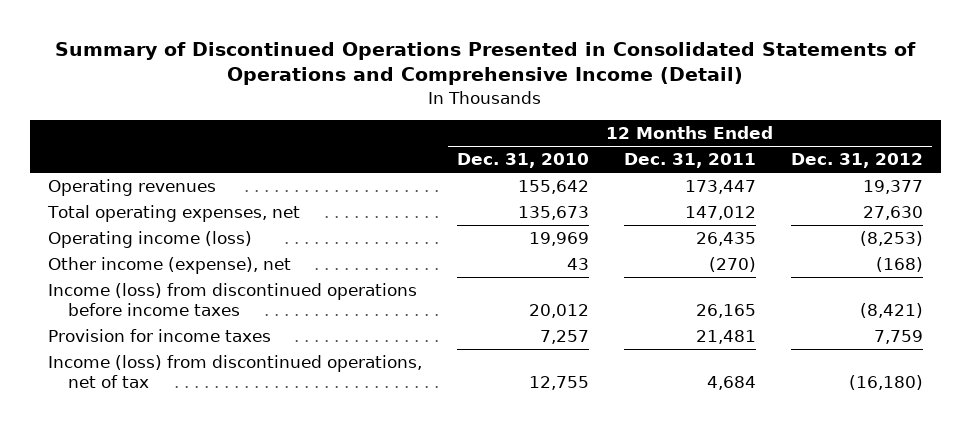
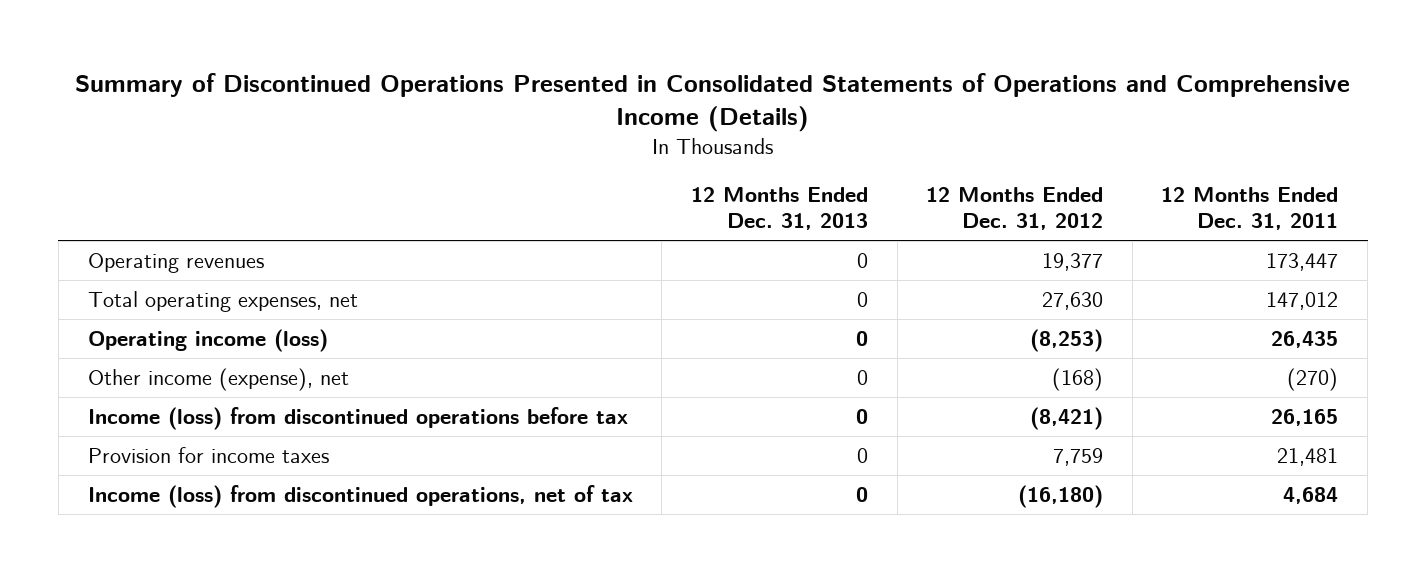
- Summary of Discontinued Operations Presented in Consolidated Statements of Operations and Comprehensive Income (Detail)
+ Summary of Discontinued Operations Presented in Consolidated Statements of Operations and Comprehensive Income (Details)
- | 12 Months Ended Dec. 31, 2010 | 12 Months Ended Dec. 31, 2011 | 12 Months Ended Dec. 31, 2012
+ | 12 Months Ended Dec. 31, 2013 | 12 Months Ended Dec. 31, 2012 | 12 Months Ended Dec. 31, 2011
- Income (loss) from discontinued operations before income taxes | 20,012 | 26,165 | (8,421)
+ Income (loss) from discontinued operations before tax | 0 | (8,421) | 26,165

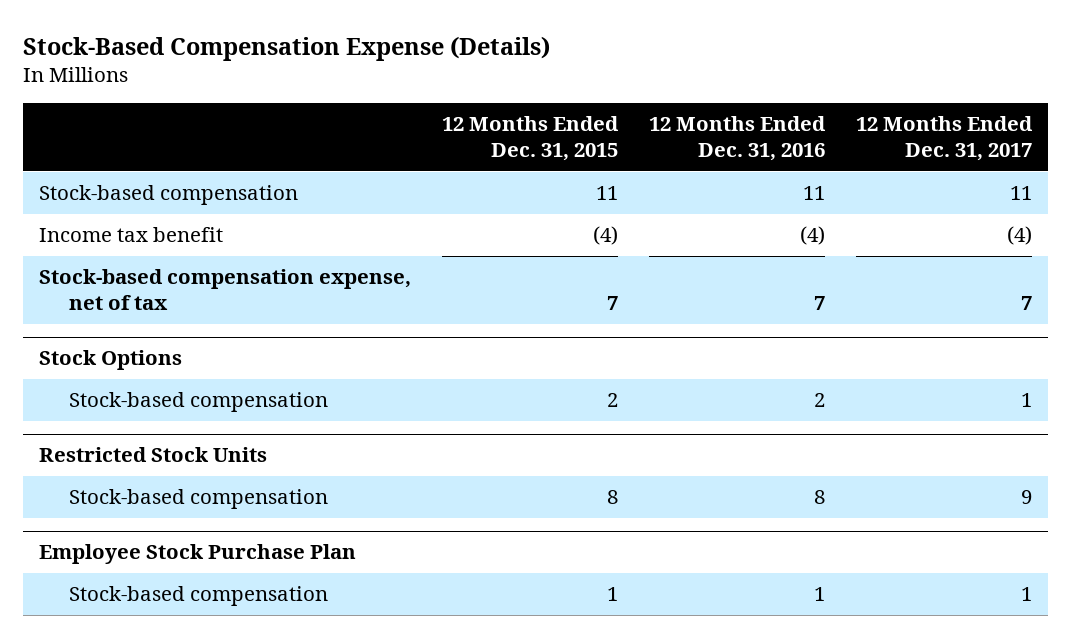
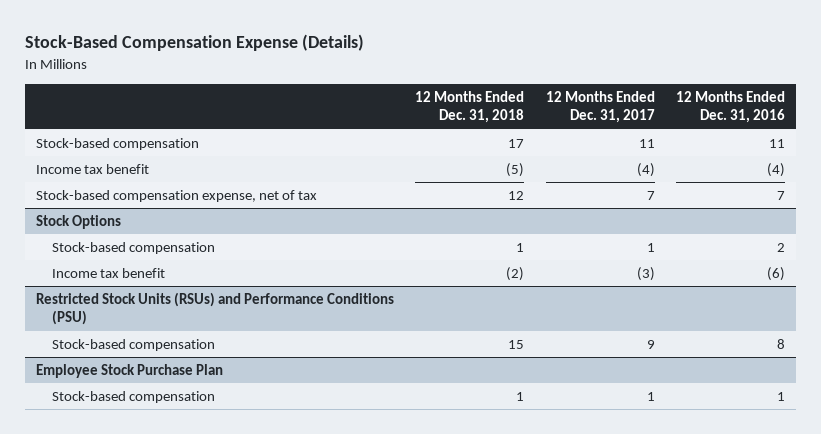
- | 12 Months Ended Dec. 31, 2015 | 12 Months Ended Dec. 31, 2016 | 12 Months Ended Dec. 31, 2017
+ | 12 Months Ended Dec. 31, 2018 | 12 Months Ended Dec. 31, 2017 | 12 Months Ended Dec. 31, 2016
- Restricted Stock Units
@ Stock Options
+ Income tax benefit | (2) | (3) | (6)
+ Restricted Stock Units (RSUs) and Performance Conditions (PSU)

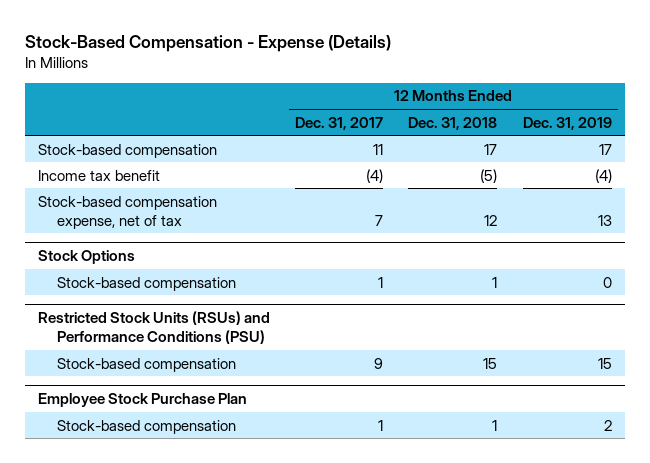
- Stock-Based Compensation Expense (Details)
+ Stock-Based Compensation - Expense (Details)
- | 12 Months Ended Dec. 31, 2018 | 12 Months Ended Dec. 31, 2017 | 12 Months Ended Dec. 31, 2016
+ | 12 Months Ended Dec. 31, 2017 | 12 Months Ended Dec. 31, 2018 | 12 Months Ended Dec. 31, 2019
@ Stock Options
- Income tax benefit | (2) | (3) | (6)

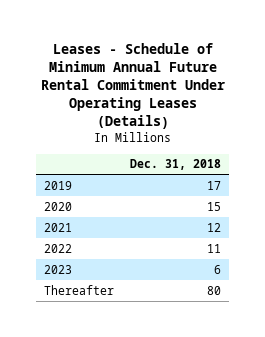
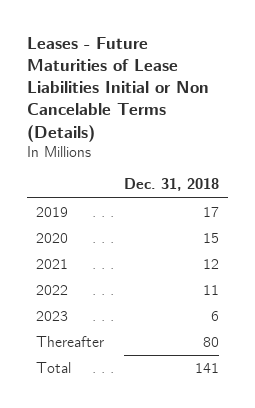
- Leases - Schedule of Minimum Annual Future Rental Commitment Under Operating Leases (Details)
+ Leases - Future Maturities of Lease Liabilities Initial or Non Cancelable Terms (Details)
+ Total | 141

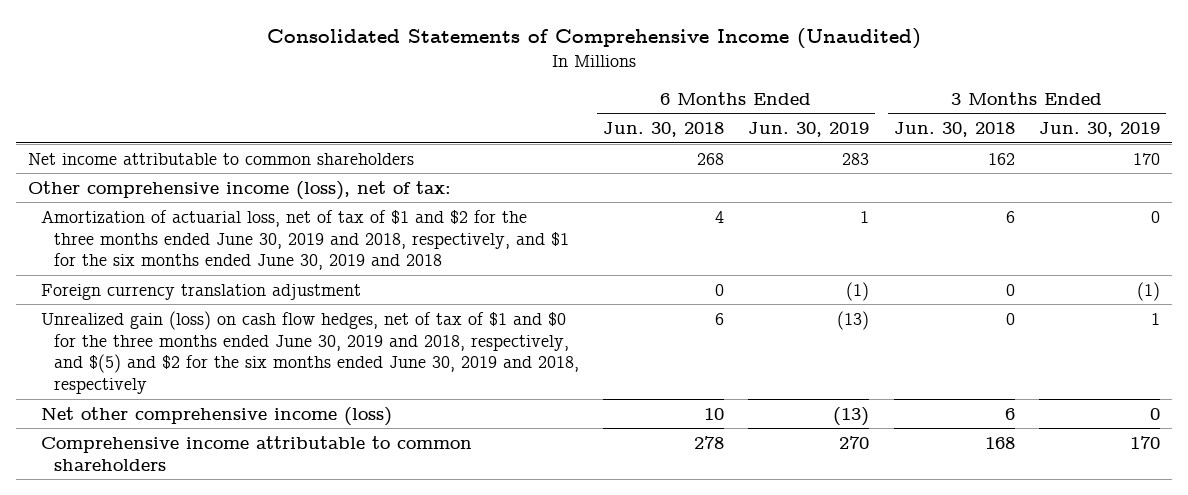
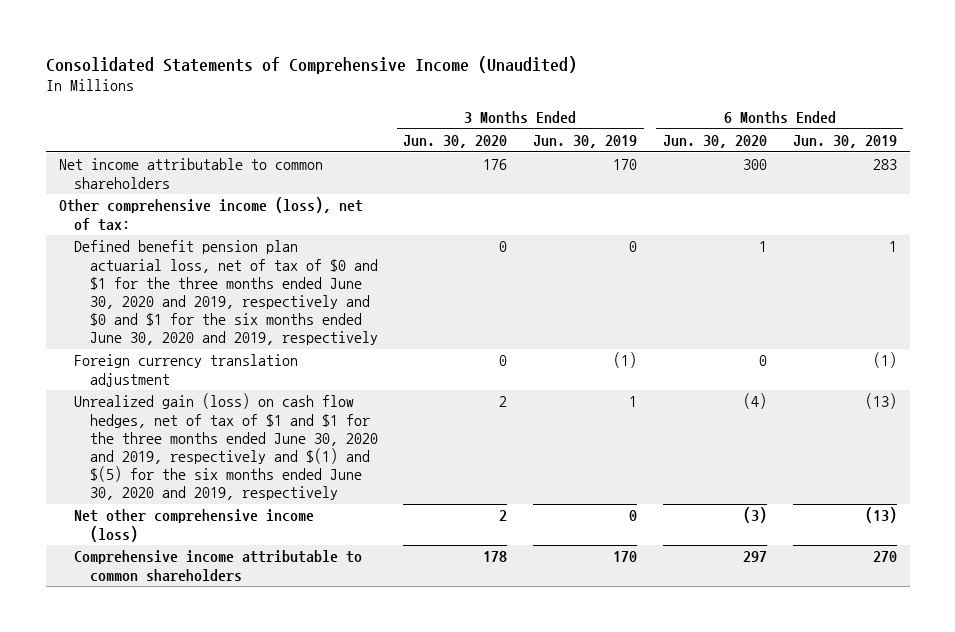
- | 6 Months Ended Jun. 30, 2018 | 6 Months Ended Jun. 30, 2019 | 3 Months Ended Jun. 30, 2018 | 3 Months Ended Jun. 30, 2019
+ | 3 Months Ended Jun. 30, 2020 | 3 Months Ended Jun. 30, 2019 | 6 Months Ended Jun. 30, 2020 | 6 Months Ended Jun. 30, 2019
- Amortization of actuarial loss, net of tax of $1 and $2 for the three months ended June 30, 2019 and 2018, respectively, and $1 for the six months ended June 30, 2019 and 2018 | 4 | 1 | 6 | 0
+ Defined benefit pension plan actuarial loss, net of tax of $0 and $1 for the three months ended June 30, 2020 and 2019, respectively and $0 and $1 for the six months ended June 30, 2020 and 2019, respectively | 0 | 0 | 1 | 1
- Unrealized gain (loss) on cash flow hedges, net of tax of $1 and $0 for the three months ended June 30, 2019 and 2018, respectively, and $(5) and $2 for the six months ended June 30, 2019 and 2018, respectively | 6 | (13) | 0 | 1
+ Unrealized gain (loss) on cash flow hedges, net of tax of $1 and $1 for the three months ended June 30, 2020 and 2019, respectively and $(1) and $(5) for the six months ended June 30, 2020 and 2019, respectively | 2 | 1 | (4) | (13)

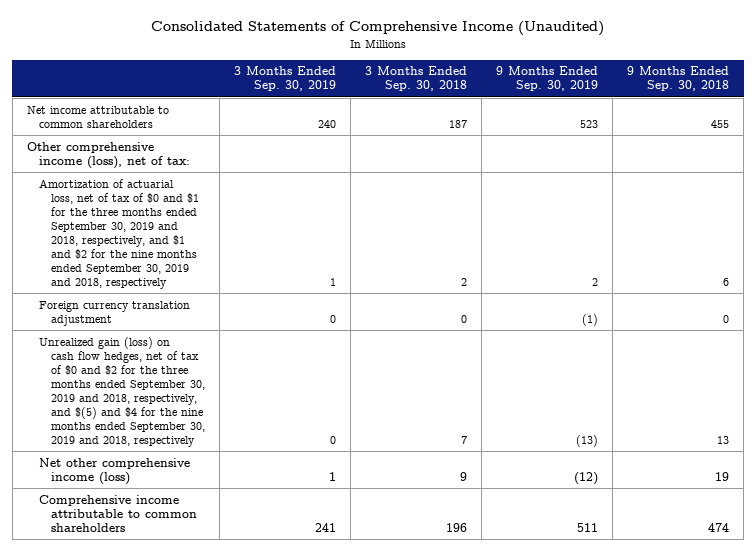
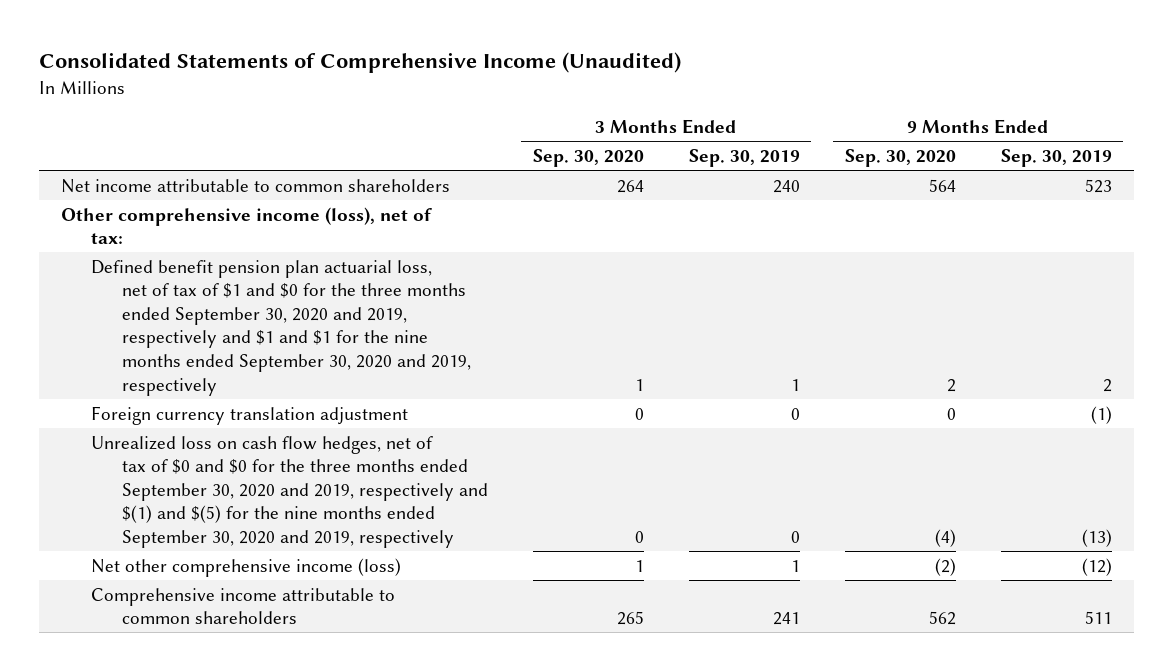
- | 3 Months Ended Sep. 30, 2019 | 3 Months Ended Sep. 30, 2018 | 9 Months Ended Sep. 30, 2019 | 9 Months Ended Sep. 30, 2018
+ | 3 Months Ended Sep. 30, 2020 | 3 Months Ended Sep. 30, 2019 | 9 Months Ended Sep. 30, 2020 | 9 Months Ended Sep. 30, 2019
- Amortization of actuarial loss, net of tax of $0 and $1 for the three months ended September 30, 2019 and 2018, respectively, and $1 and $2 for the nine months ended September 30, 2019 and 2018, respectively | 1 | 2 | 2 | 6
+ Defined benefit pension plan actuarial loss, net of tax of $1 and $0 for the three months ended September 30, 2020 and 2019, respectively and $1 and $1 for the nine months ended September 30, 2020 and 2019, respectively | 1 | 1 | 2 | 2
- Unrealized gain (loss) on cash flow hedges, net of tax of $0 and $2 for the three months ended September 30, 2019 and 2018, respectively, and $(5) and $4 for the nine months ended September 30, 2019 and 2018, respectively | 0 | 7 | (13) | 13
+ Unrealized loss on cash flow hedges, net of tax of $0 and $0 for the three months ended September 30, 2020 and 2019, respectively and $(1) and $(5) for the nine months ended September 30, 2020 and 2019, respectively | 0 | 0 | (4) | (13)

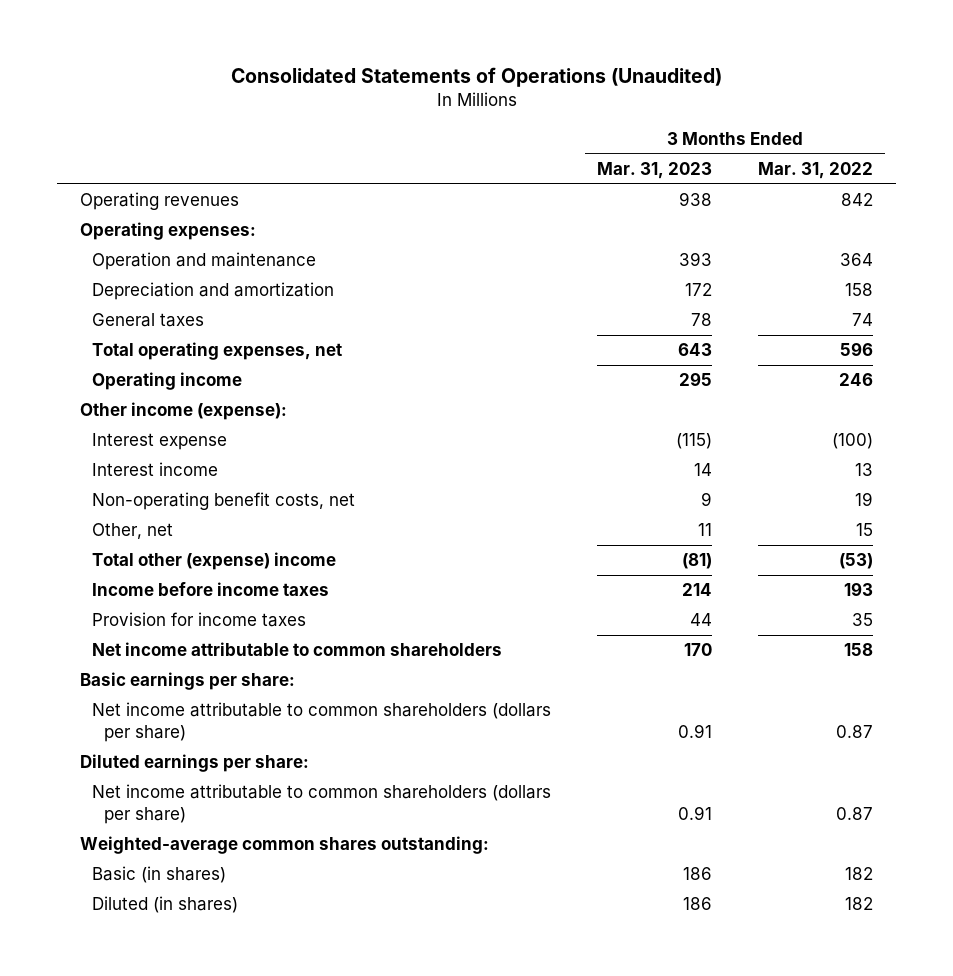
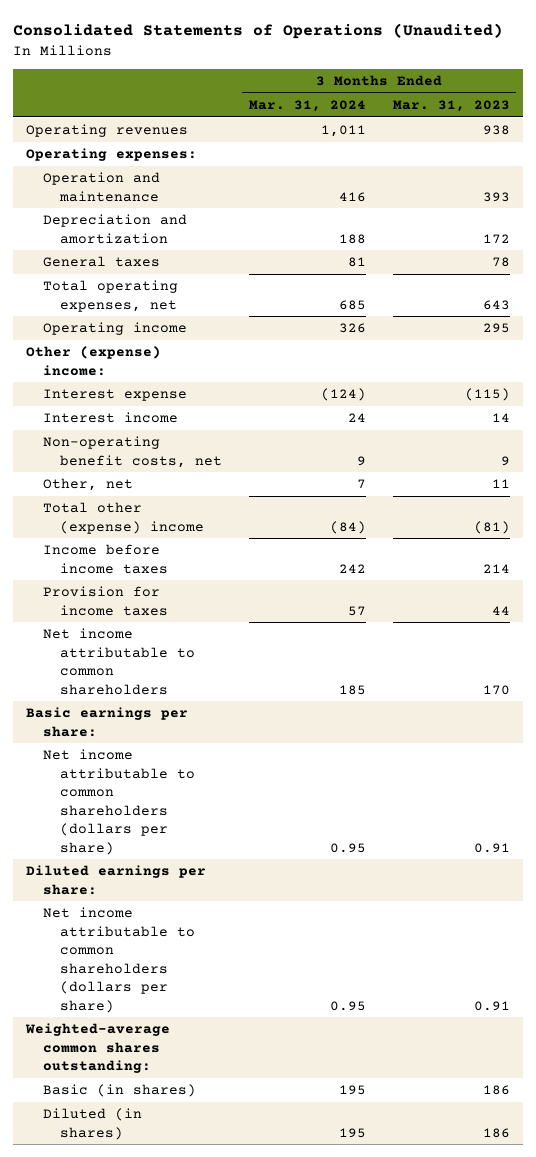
- | 3 Months Ended Mar. 31, 2023 | 3 Months Ended Mar. 31, 2022
+ | 3 Months Ended Mar. 31, 2024 | 3 Months Ended Mar. 31, 2023
- Other income (expense):
+ Other (expense) income:

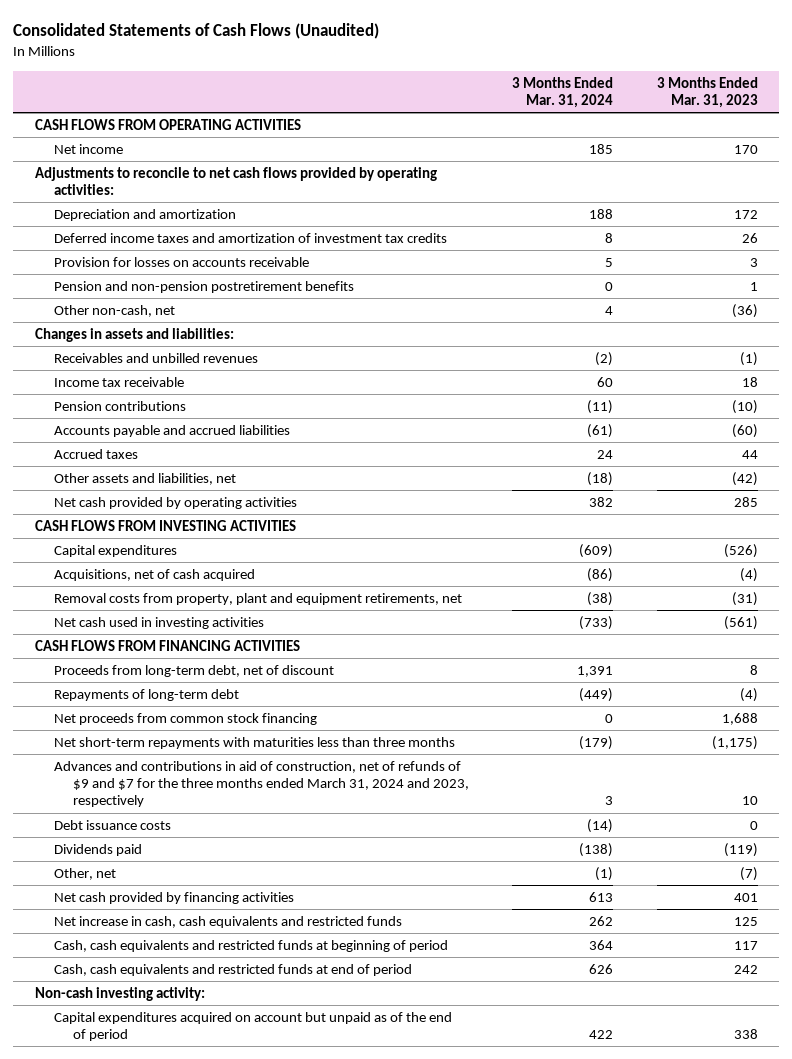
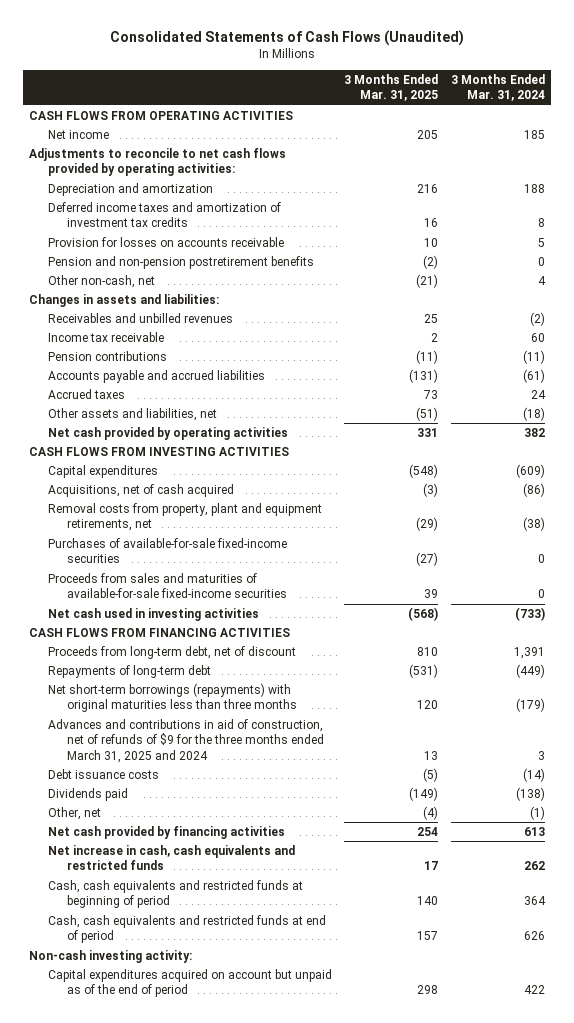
- | 3 Months Ended Mar. 31, 2024 | 3 Months Ended Mar. 31, 2023
+ | 3 Months Ended Mar. 31, 2025 | 3 Months Ended Mar. 31, 2024
+ Purchases of available-for-sale fixed-income securities | (27) | 0
+ Proceeds from sales and maturities of available-for-sale fixed-income securities | 39 | 0
- Net proceeds from common stock financing | 0 | 1,688
- Net short-term repayments with maturities less than three months | (179) | (1,175)
- Advances and contributions in aid of construction, net of refunds of $9 and $7 for the three months ended March 31, 2024 and 2023, respectively | 3 | 10
+ Net short-term borrowings (repayments) with original maturities less than three months | 120 | (179)
+ Advances and contributions in aid of construction, net of refunds of $9 for the three months ended March 31, 2025 and 2024 | 13 | 3

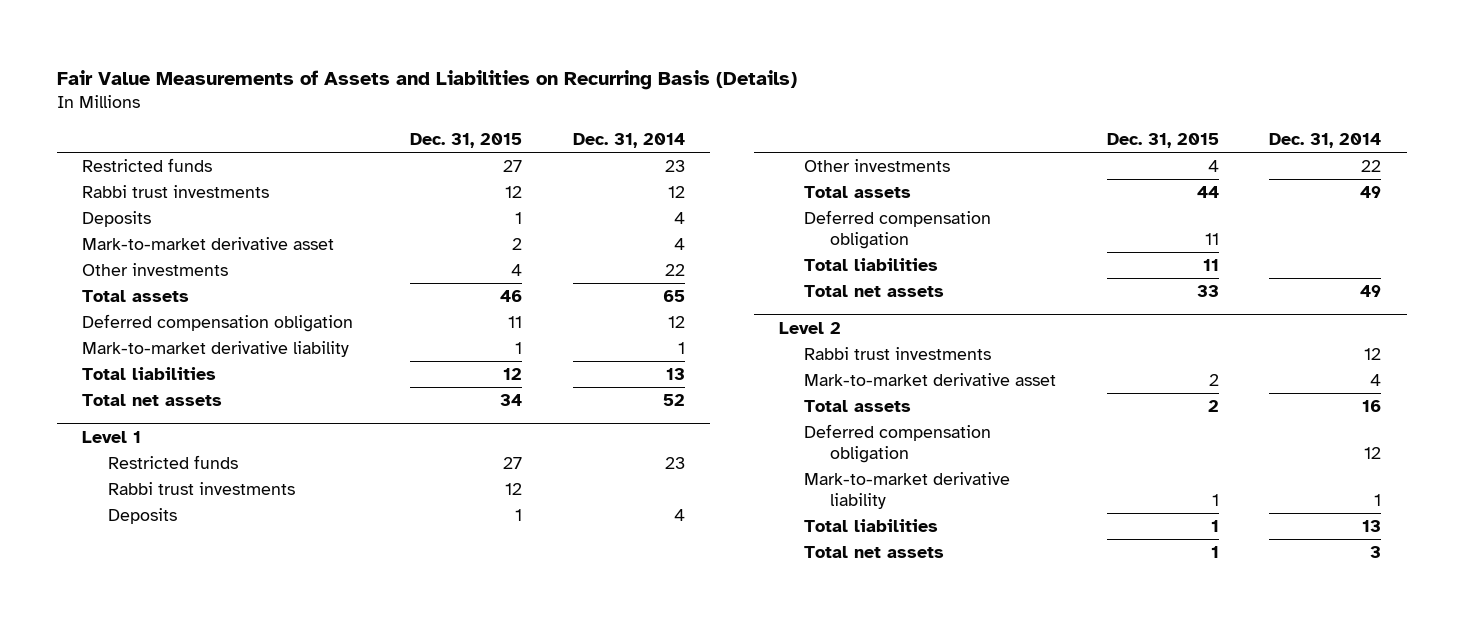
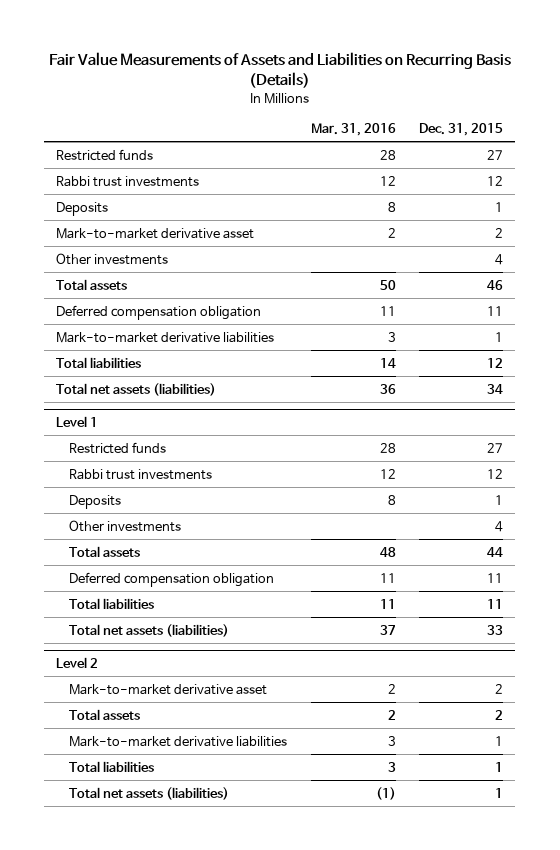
- | Dec. 31, 2015 | Dec. 31, 2014
+ | Mar. 31, 2016 | Dec. 31, 2015
- Mark-to-market derivative liability | 1 | 1
+ Mark-to-market derivative liabilities | 3 | 1
- Total net assets | 34 | 52
+ Total net assets (liabilities) | 36 | 34
@ Level 1
- Total net assets | 33 | 49
+ Total net assets (liabilities) | 37 | 33
@ Level 2
- Rabbi trust investments | | 12
- Deferred compensation obligation | | 12
- Mark-to-market derivative liability | 1 | 1
+ Mark-to-market derivative liabilities | 3 | 1
- Total net assets | 1 | 3
+ Total net assets (liabilities) | (1) | 1

